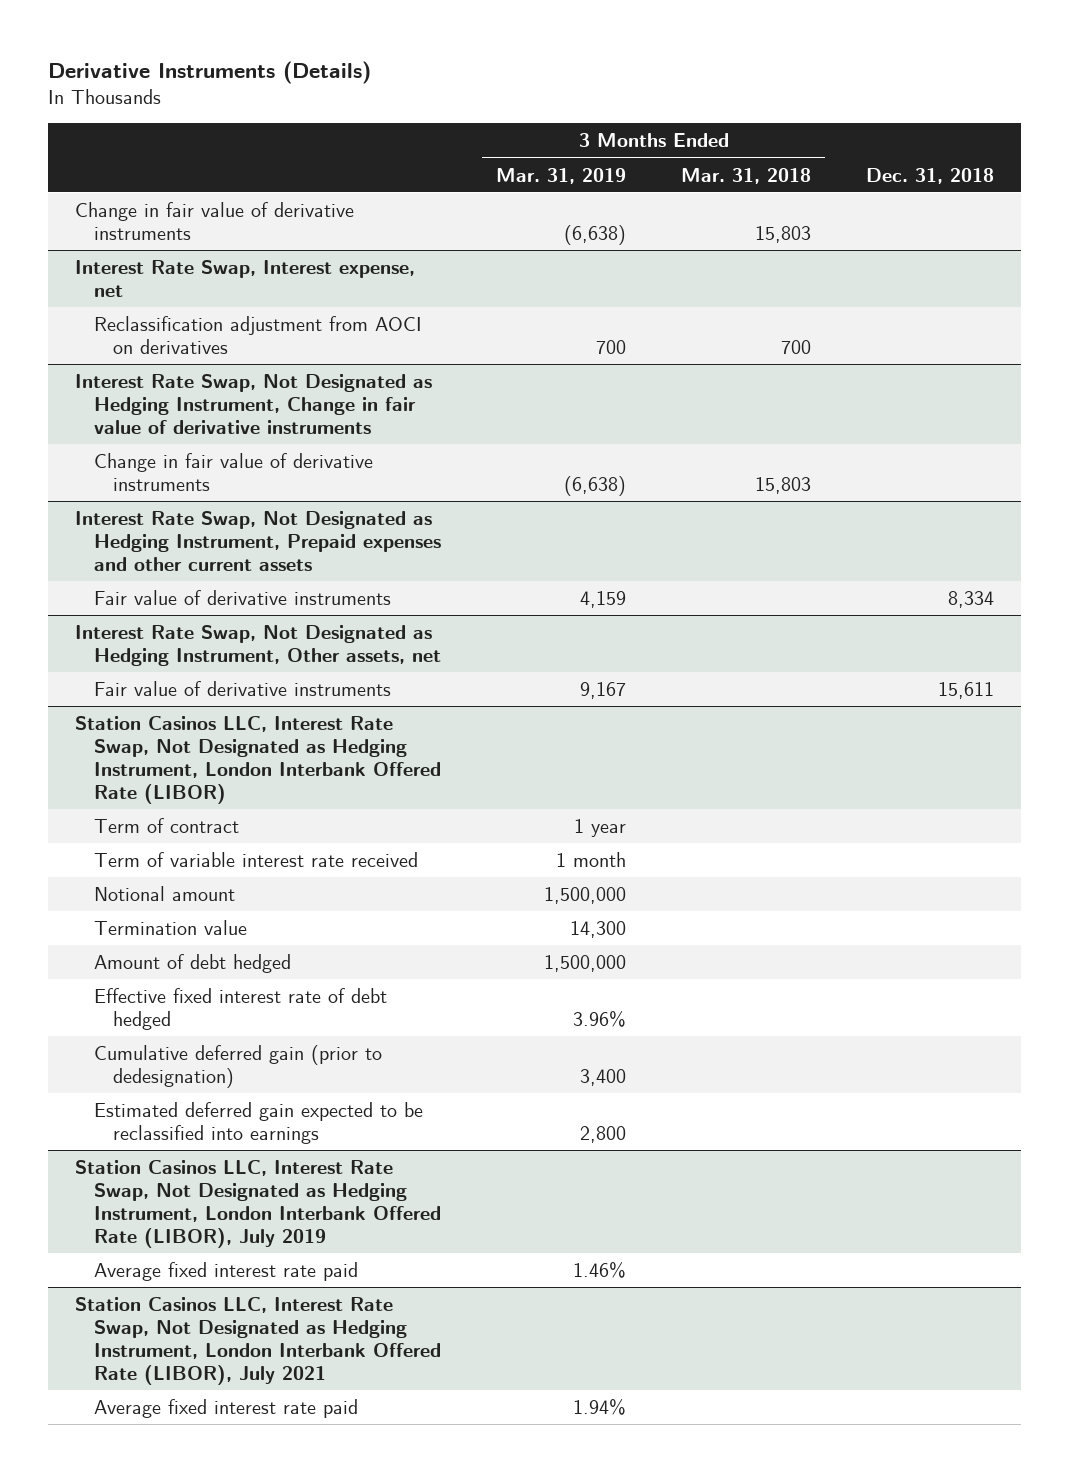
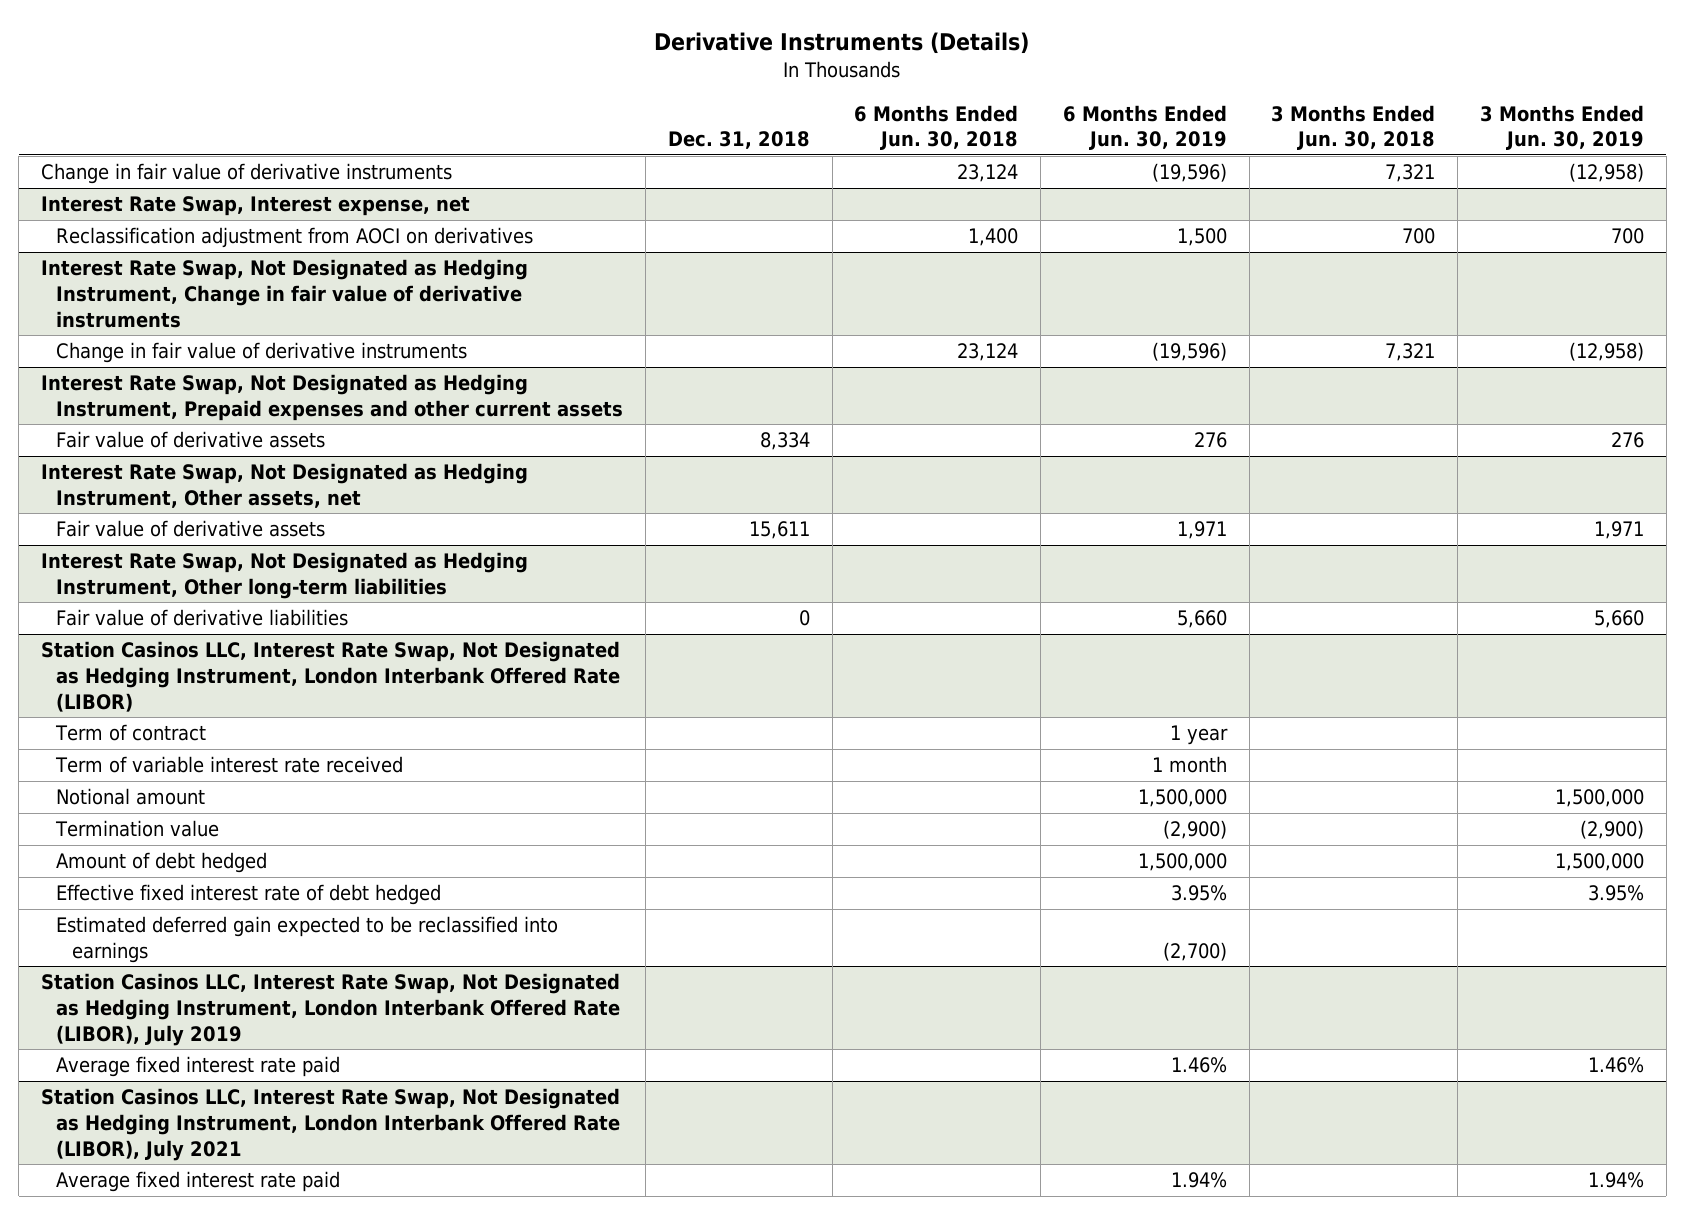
- | 3 Months Ended Mar. 31, 2019 | 3 Months Ended Mar. 31, 2018 | Dec. 31, 2018
+ | Dec. 31, 2018 | 6 Months Ended Jun. 30, 2018 | 6 Months Ended Jun. 30, 2019 | 3 Months Ended Jun. 30, 2018 | 3 Months Ended Jun. 30, 2019
@ Interest Rate Swap, Not Designated as Hedging Instrument, Prepaid expenses and other current assets
- Fair value of derivative instruments | 4,159 | | 8,334
+ Fair value of derivative assets | 8,334 | | 276 | | 276
@ Interest Rate Swap, Not Designated as Hedging Instrument, Other assets, net
- Fair value of derivative instruments | 9,167 | | 15,611
+ Fair value of derivative assets | 15,611 | | 1,971 | | 1,971
+ Interest Rate Swap, Not Designated as Hedging Instrument, Other long-term liabilities
+ Fair value of derivative liabilities | 0 | | 5,660 | | 5,660
@ Station Casinos LLC, Interest Rate Swap, Not Designated as Hedging Instrument, London Interbank Offered Rate (LIBOR)
- Cumulative deferred gain (prior to dedesignation) | 3,400 | |

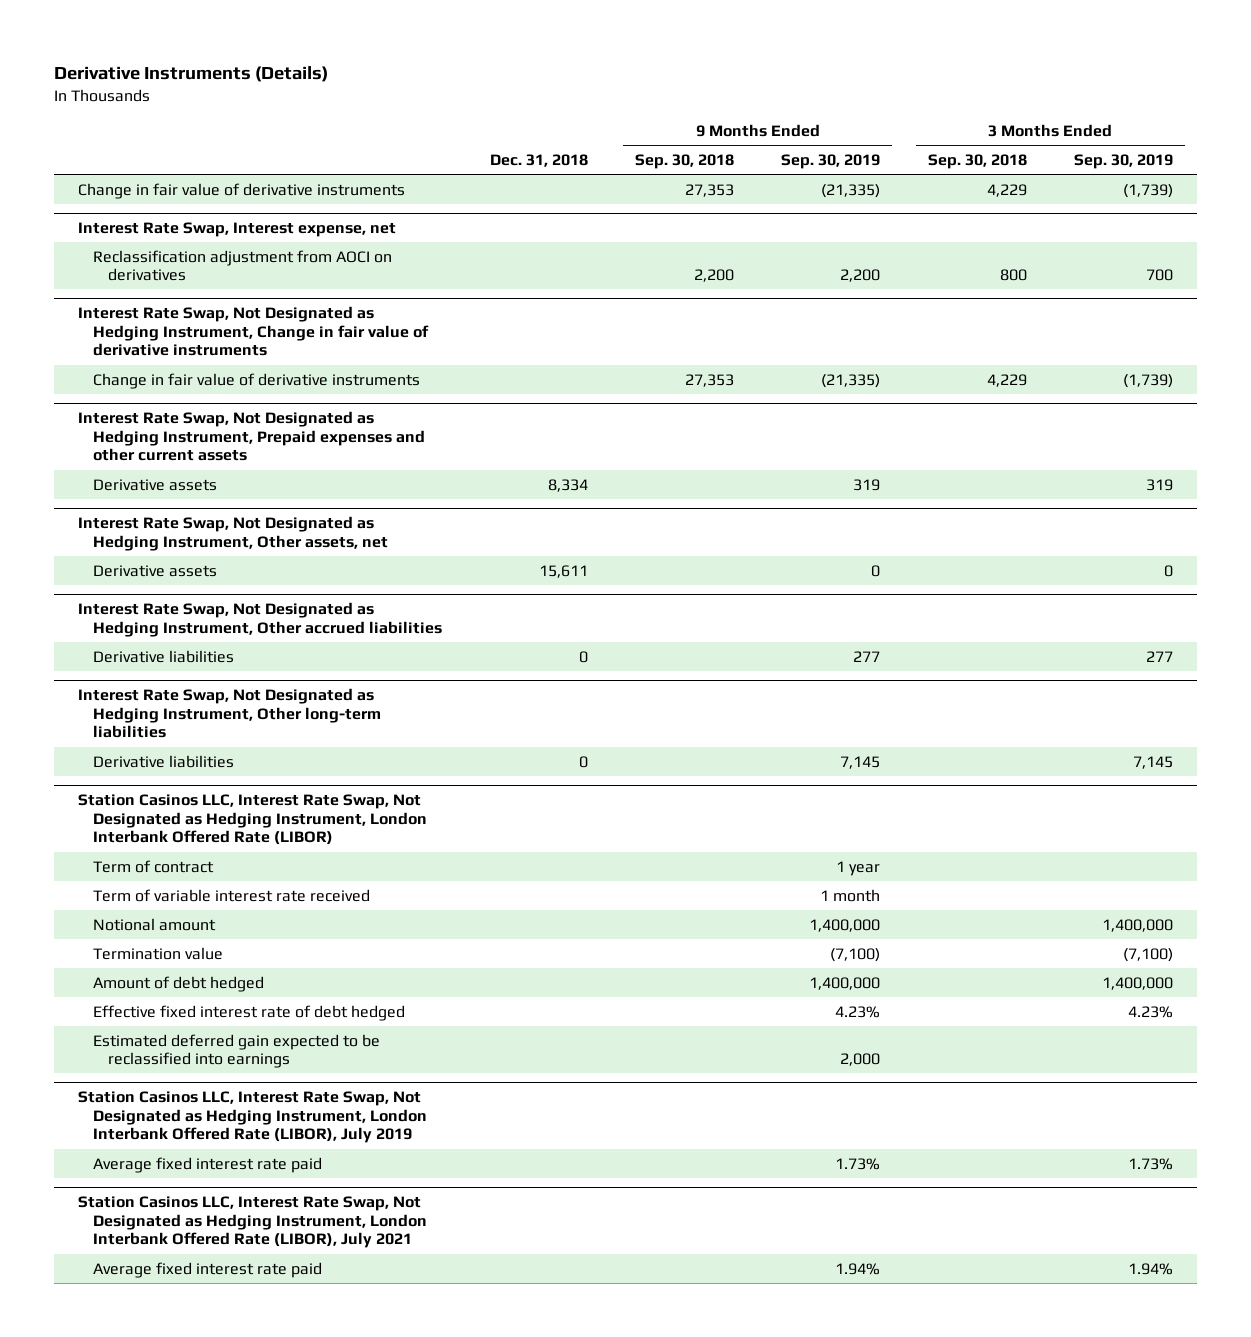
- | Dec. 31, 2018 | 6 Months Ended Jun. 30, 2018 | 6 Months Ended Jun. 30, 2019 | 3 Months Ended Jun. 30, 2018 | 3 Months Ended Jun. 30, 2019
+ | Dec. 31, 2018 | 9 Months Ended Sep. 30, 2018 | 9 Months Ended Sep. 30, 2019 | 3 Months Ended Sep. 30, 2018 | 3 Months Ended Sep. 30, 2019
@ Interest Rate Swap, Not Designated as Hedging Instrument, Prepaid expenses and other current assets
- Fair value of derivative assets | 8,334 | | 276 | | 276
+ Derivative assets | 8,334 | | 319 | | 319
@ Interest Rate Swap, Not Designated as Hedging Instrument, Other assets, net
- Fair value of derivative assets | 15,611 | | 1,971 | | 1,971
+ Derivative assets | 15,611 | | 0 | | 0
+ Interest Rate Swap, Not Designated as Hedging Instrument, Other accrued liabilities
+ Derivative liabilities | 0 | | 277 | | 277
@ Interest Rate Swap, Not Designated as Hedging Instrument, Other long-term liabilities
- Fair value of derivative liabilities | 0 | | 5,660 | | 5,660
+ Derivative liabilities | 0 | | 7,145 | | 7,145

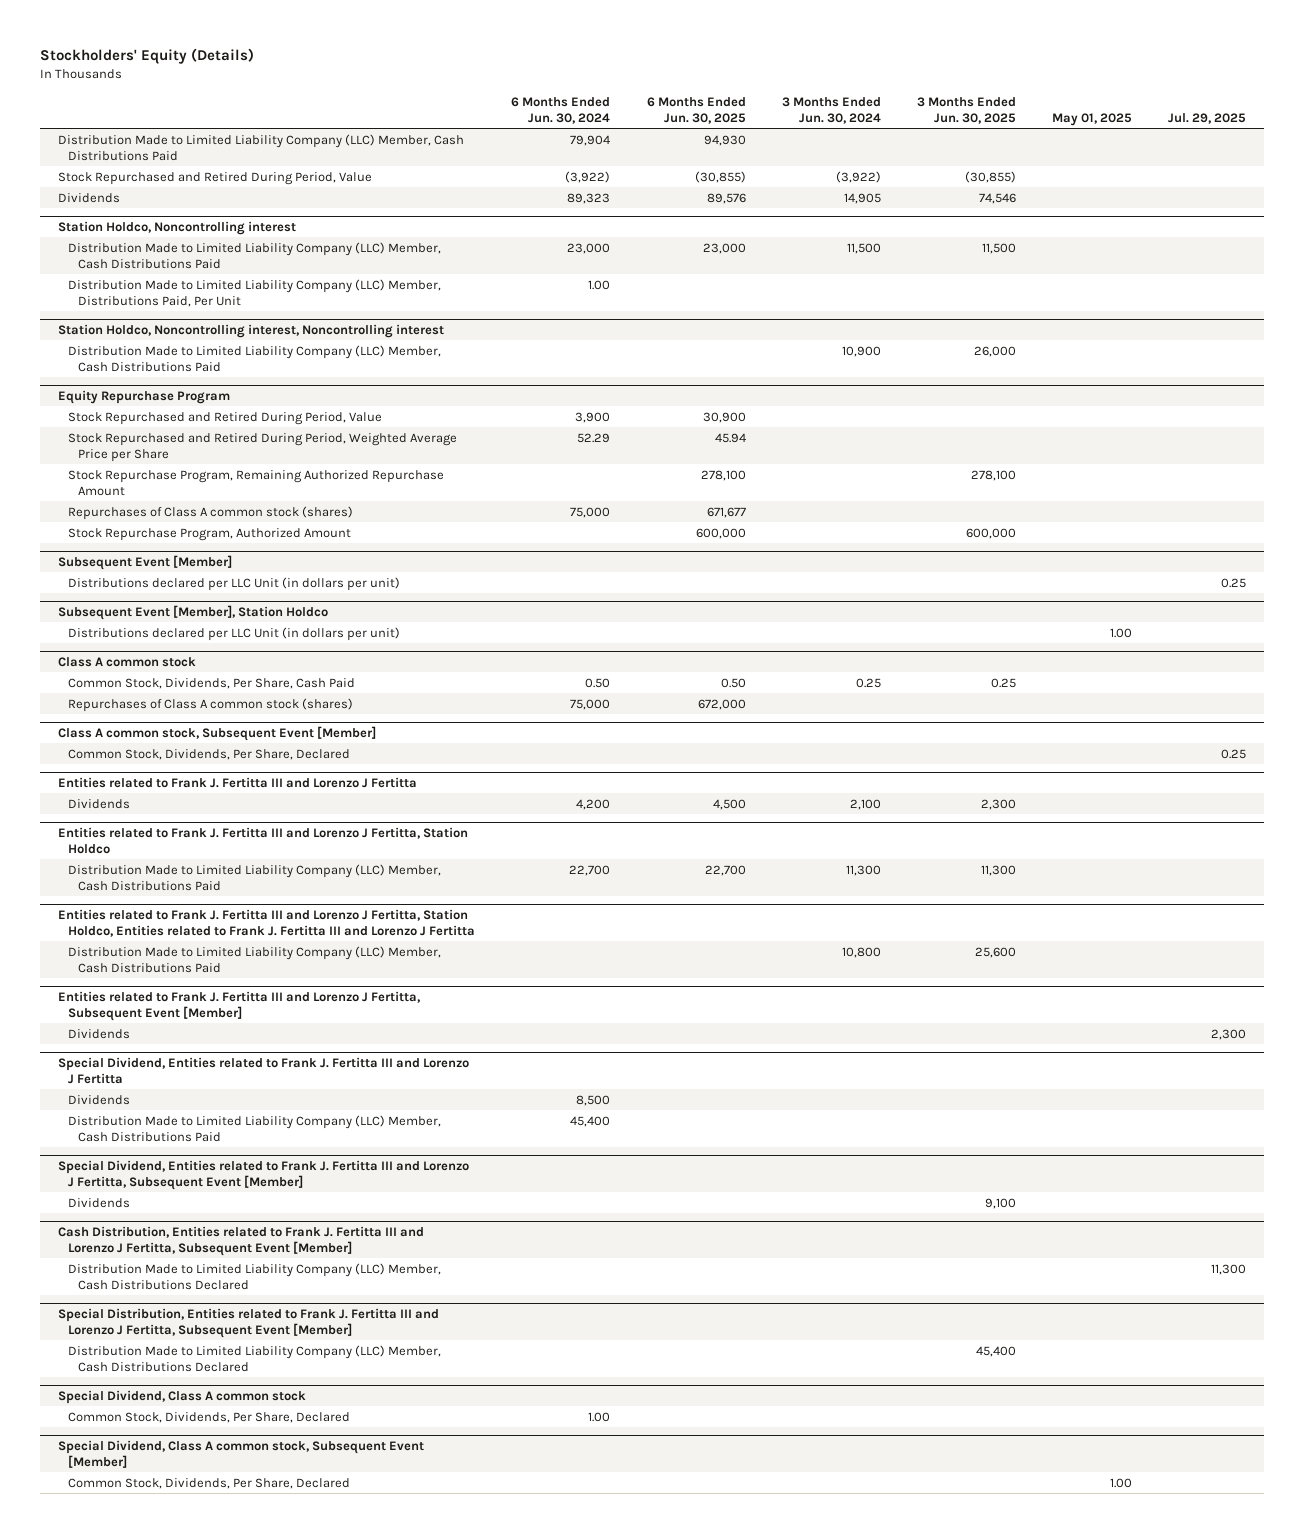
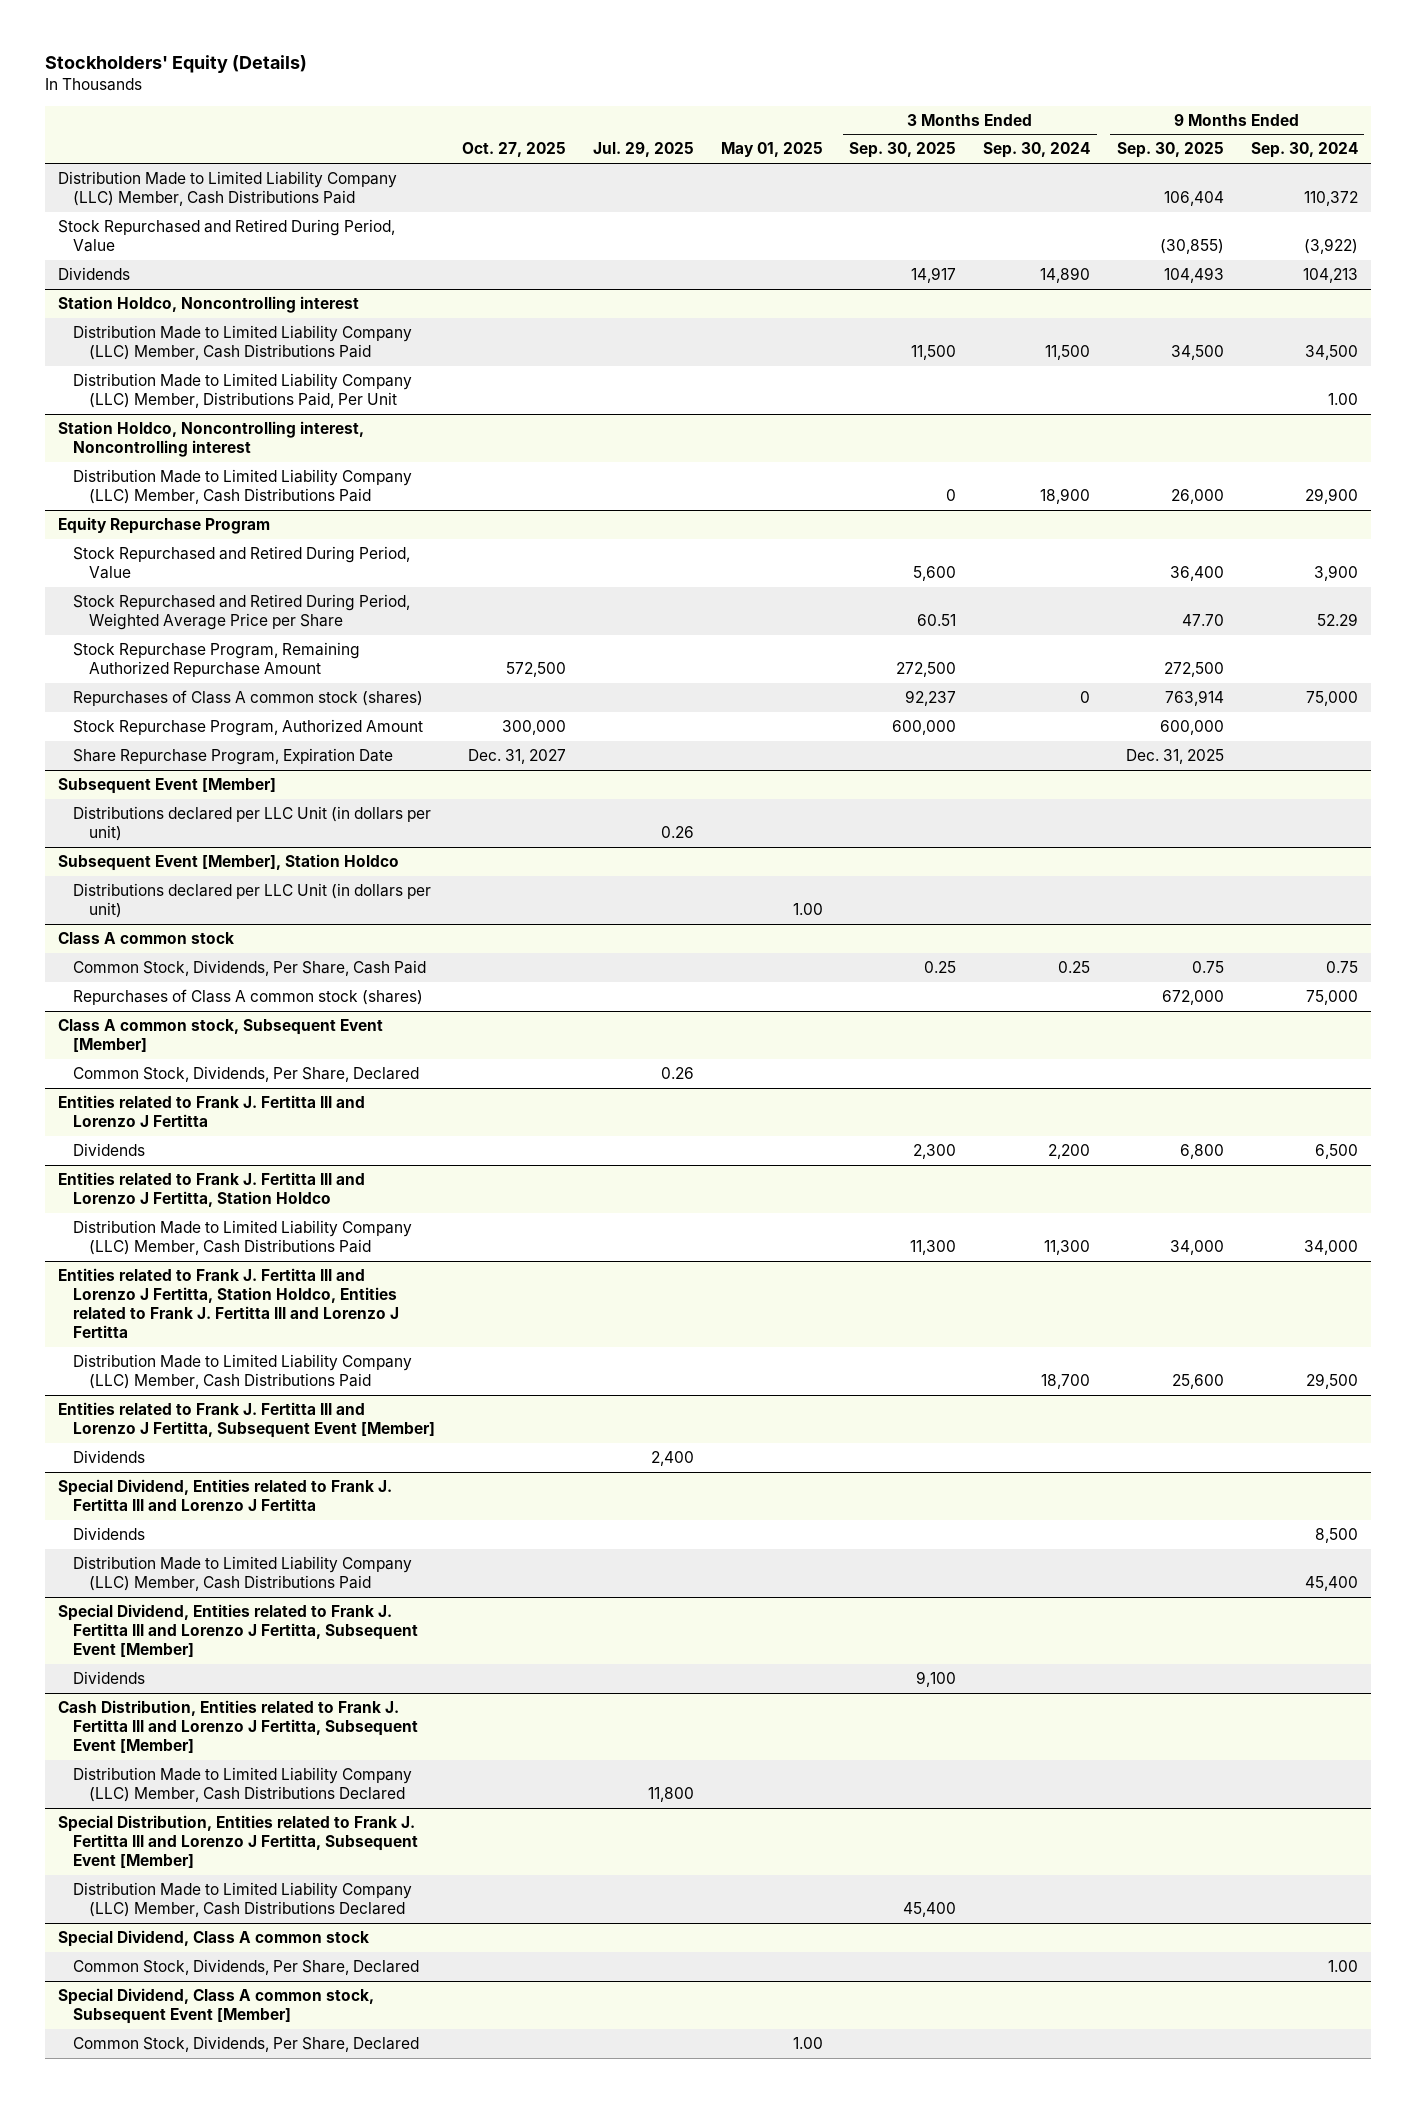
- | 6 Months Ended Jun. 30, 2024 | 6 Months Ended Jun. 30, 2025 | 3 Months Ended Jun. 30, 2024 | 3 Months Ended Jun. 30, 2025 | May 01, 2025 | Jul. 29, 2025
+ | Oct. 27, 2025 | Jul. 29, 2025 | May 01, 2025 | 3 Months Ended Sep. 30, 2025 | 3 Months Ended Sep. 30, 2024 | 9 Months Ended Sep. 30, 2025 | 9 Months Ended Sep. 30, 2024
@ Equity Repurchase Program
+ Share Repurchase Program, Expiration Date | Dec. 31, 2027 | | | | | Dec. 31, 2025 |
@ Subsequent Event [Member]
- Distributions declared per LLC Unit (in dollars per unit) | | | | | | 0.25
+ Distributions declared per LLC Unit (in dollars per unit) | | 0.26 | | | | |
@ Class A common stock, Subsequent Event [Member]
- Common Stock, Dividends, Per Share, Declared | | | | | | 0.25
+ Common Stock, Dividends, Per Share, Declared | | 0.26 | | | | |
@ Entities related to Frank J. Fertitta III and Lorenzo J Fertitta, Subsequent Event [Member]
- Dividends | | | | | | 2,300
+ Dividends | | 2,400 | | | | |
@ Cash Distribution, Entities related to Frank J. Fertitta III and Lorenzo J Fertitta, Subsequent Event [Member]
- Distribution Made to Limited Liability Company (LLC) Member, Cash Distributions Declared | | | | | | 11,300
+ Distribution Made to Limited Liability Company (LLC) Member, Cash Distributions Declared | | 11,800 | | | | |

